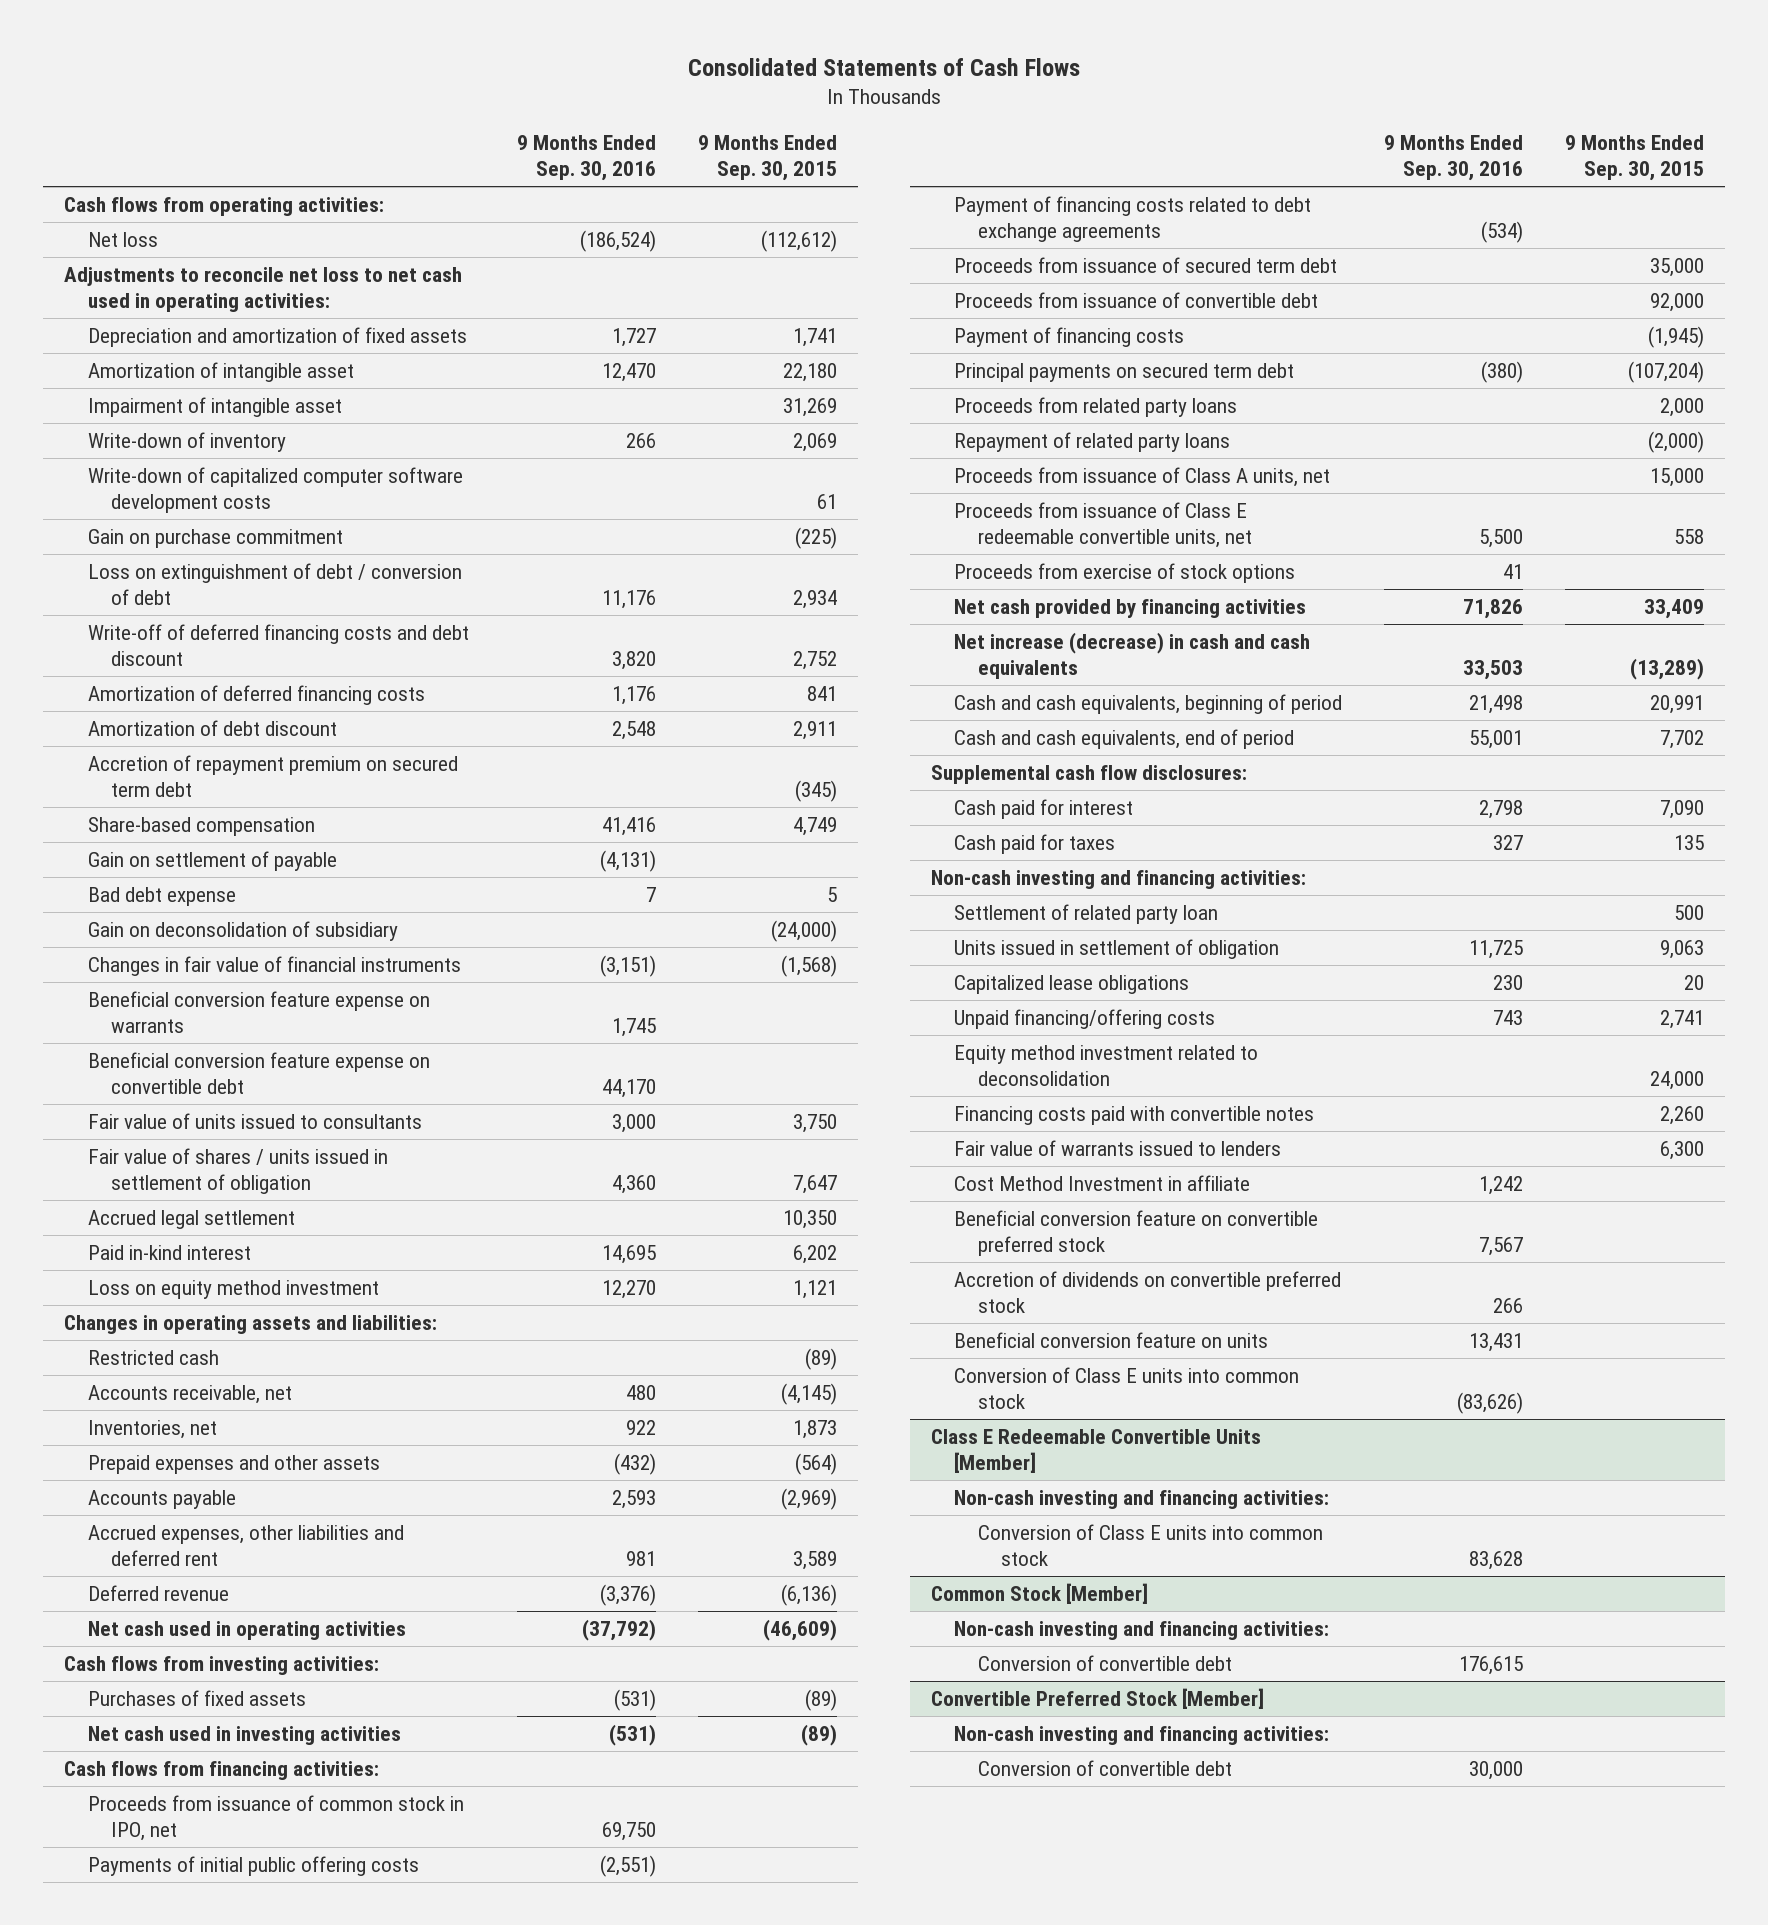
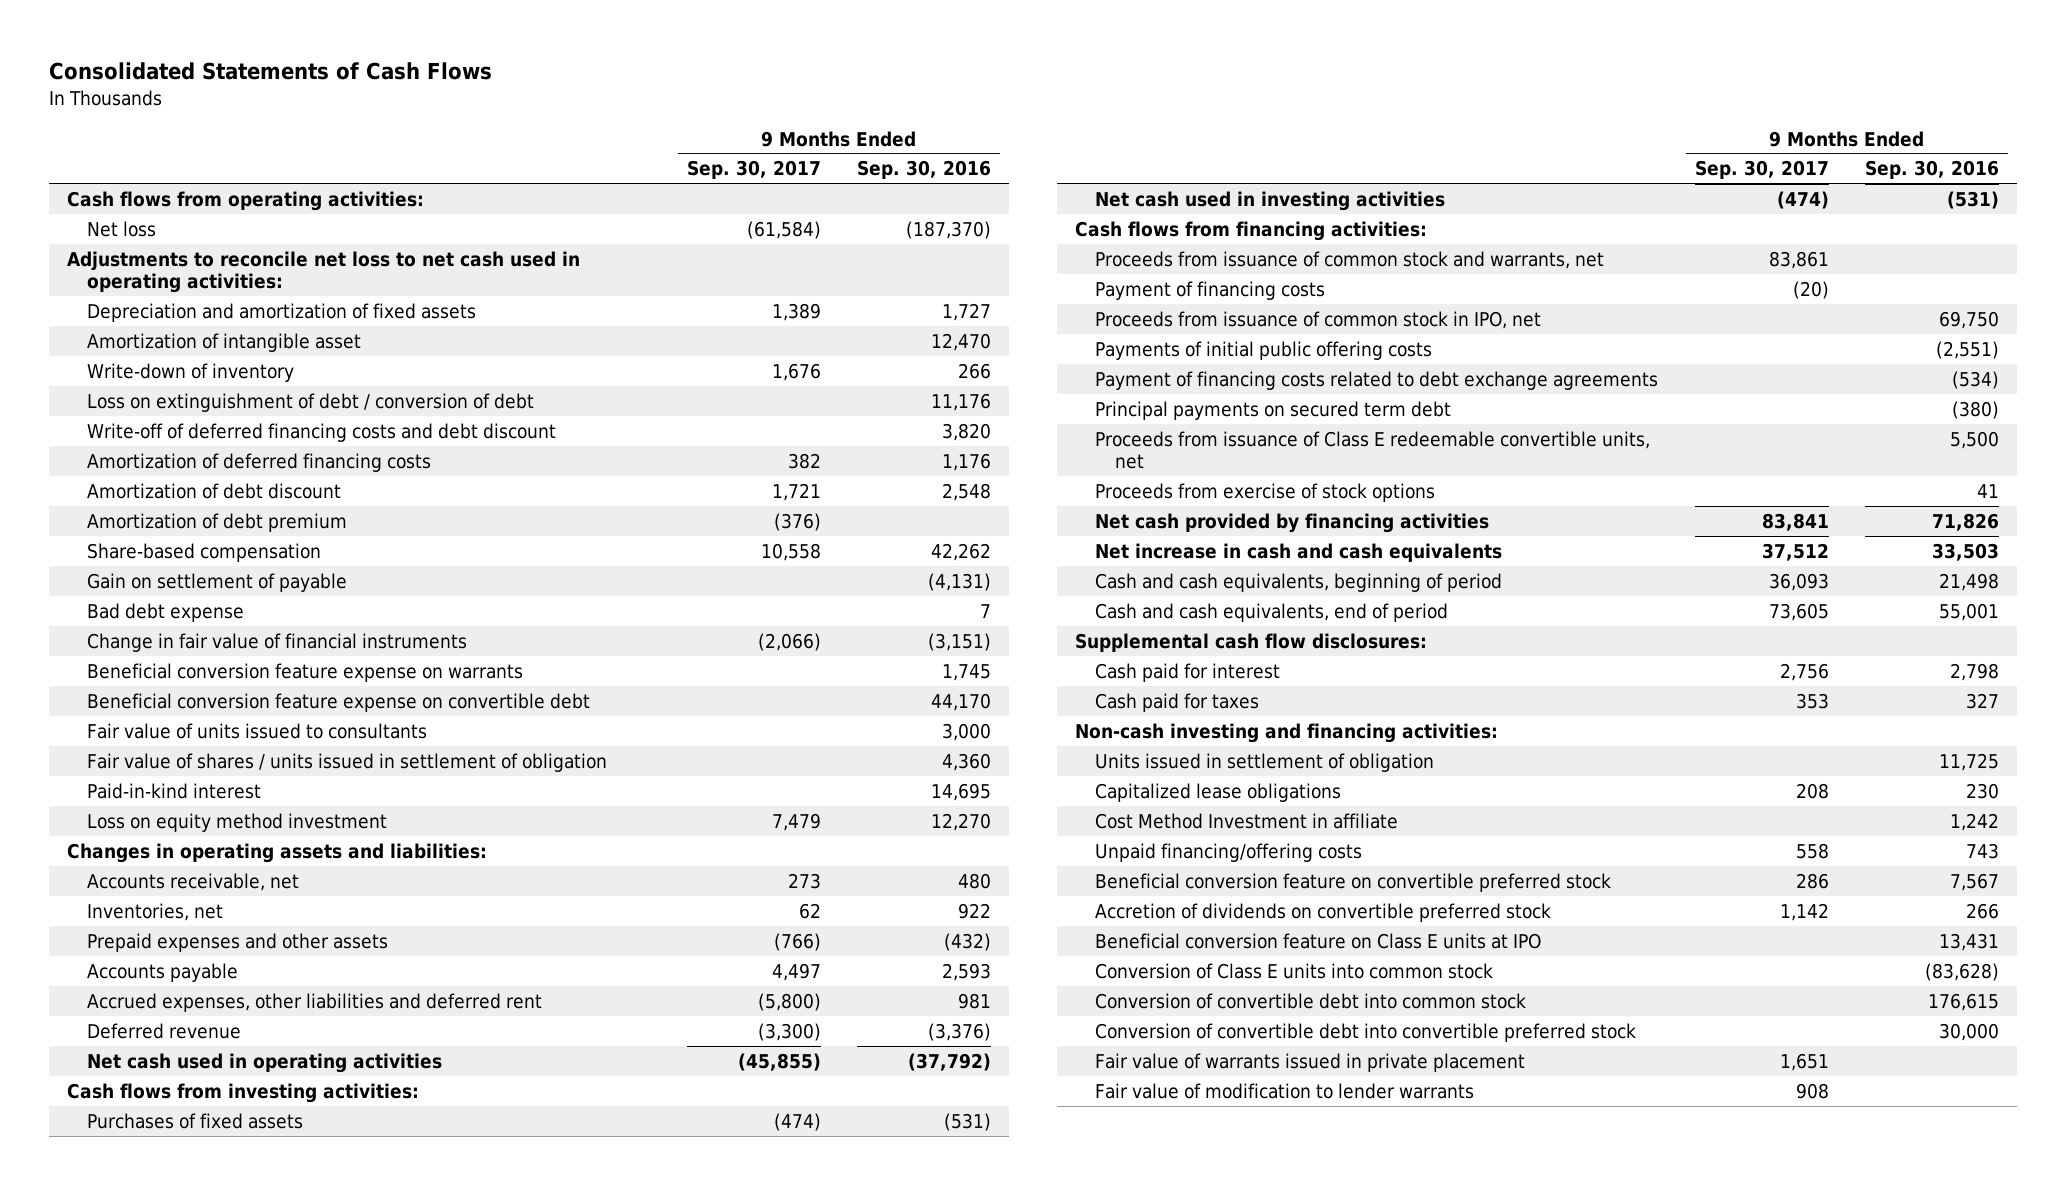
- | 9 Months Ended Sep. 30, 2016 | 9 Months Ended Sep. 30, 2015
+ | 9 Months Ended Sep. 30, 2017 | 9 Months Ended Sep. 30, 2016
- Net loss | (186,524) | (112,612)
+ Net loss | (61,584) | (187,370)
- Impairment of intangible asset | | 31,269
- Write-down of capitalized computer software development costs | | 61
- Gain on purchase commitment | | (225)
- Accretion of repayment premium on secured term debt | | (345)
- Share-based compensation | 41,416 | 4,749
+ Amortization of debt premium | (376) |
+ Share-based compensation | 10,558 | 42,262
- Gain on deconsolidation of subsidiary | | (24,000)
- Changes in fair value of financial instruments | (3,151) | (1,568)
+ Change in fair value of financial instruments | (2,066) | (3,151)
- Accrued legal settlement | | 10,350
- Paid in-kind interest | 14,695 | 6,202
+ Paid-in-kind interest | | 14,695
- Restricted cash | | (89)
+ Proceeds from issuance of common stock and warrants, net | 83,861 |
moved up: Payment of financing costs | (20) |
- Proceeds from issuance of secured term debt | | 35,000
- Proceeds from issuance of convertible debt | | 92,000
- Proceeds from related party loans | | 2,000
- Repayment of related party loans | | (2,000)
- Proceeds from issuance of Class A units, net | | 15,000
- Net increase (decrease) in cash and cash equivalents | 33,503 | (13,289)
+ Net increase in cash and cash equivalents | 37,512 | 33,503
- Settlement of related party loan | | 500
- Equity method investment related to deconsolidation | | 24,000
- Financing costs paid with convertible notes | | 2,260
- Fair value of warrants issued to lenders | | 6,300
moved down: Unpaid financing/offering costs | 558 | 743
- Beneficial conversion feature on units | 13,431 |
- Conversion of Class E units into common stock | (83,626) |
- Class E Redeemable Convertible Units [Member]
- Non-cash investing and financing activities:
- Conversion of Class E units into common stock | 83,628 |
- Common Stock [Member]
- Non-cash investing and financing activities:
- Conversion of convertible debt | 176,615 |
- Convertible Preferred Stock [Member]
- Non-cash investing and financing activities:
- Conversion of convertible debt | 30,000 |
+ Beneficial conversion feature on Class E units at IPO | | 13,431
+ Conversion of Class E units into common stock | | (83,628)
+ Conversion of convertible debt into common stock | | 176,615
+ Conversion of convertible debt into convertible preferred stock | | 30,000
+ Fair value of warrants issued in private placement | 1,651 |
+ Fair value of modification to lender warrants | 908 |

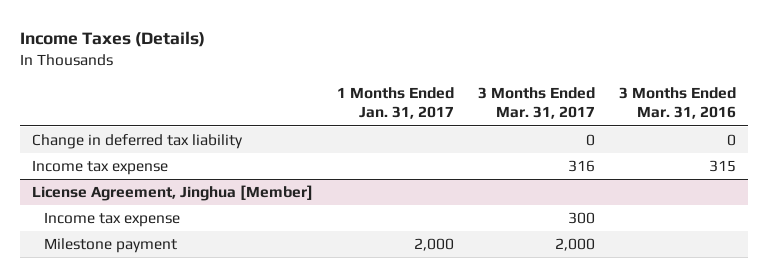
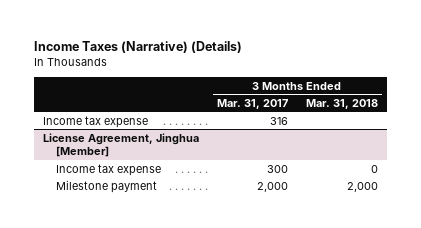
- Income Taxes (Details)
+ Income Taxes (Narrative) (Details)
- | 1 Months Ended Jan. 31, 2017 | 3 Months Ended Mar. 31, 2017 | 3 Months Ended Mar. 31, 2016
+ | 3 Months Ended Mar. 31, 2017 | 3 Months Ended Mar. 31, 2018
- Change in deferred tax liability | | 0 | 0

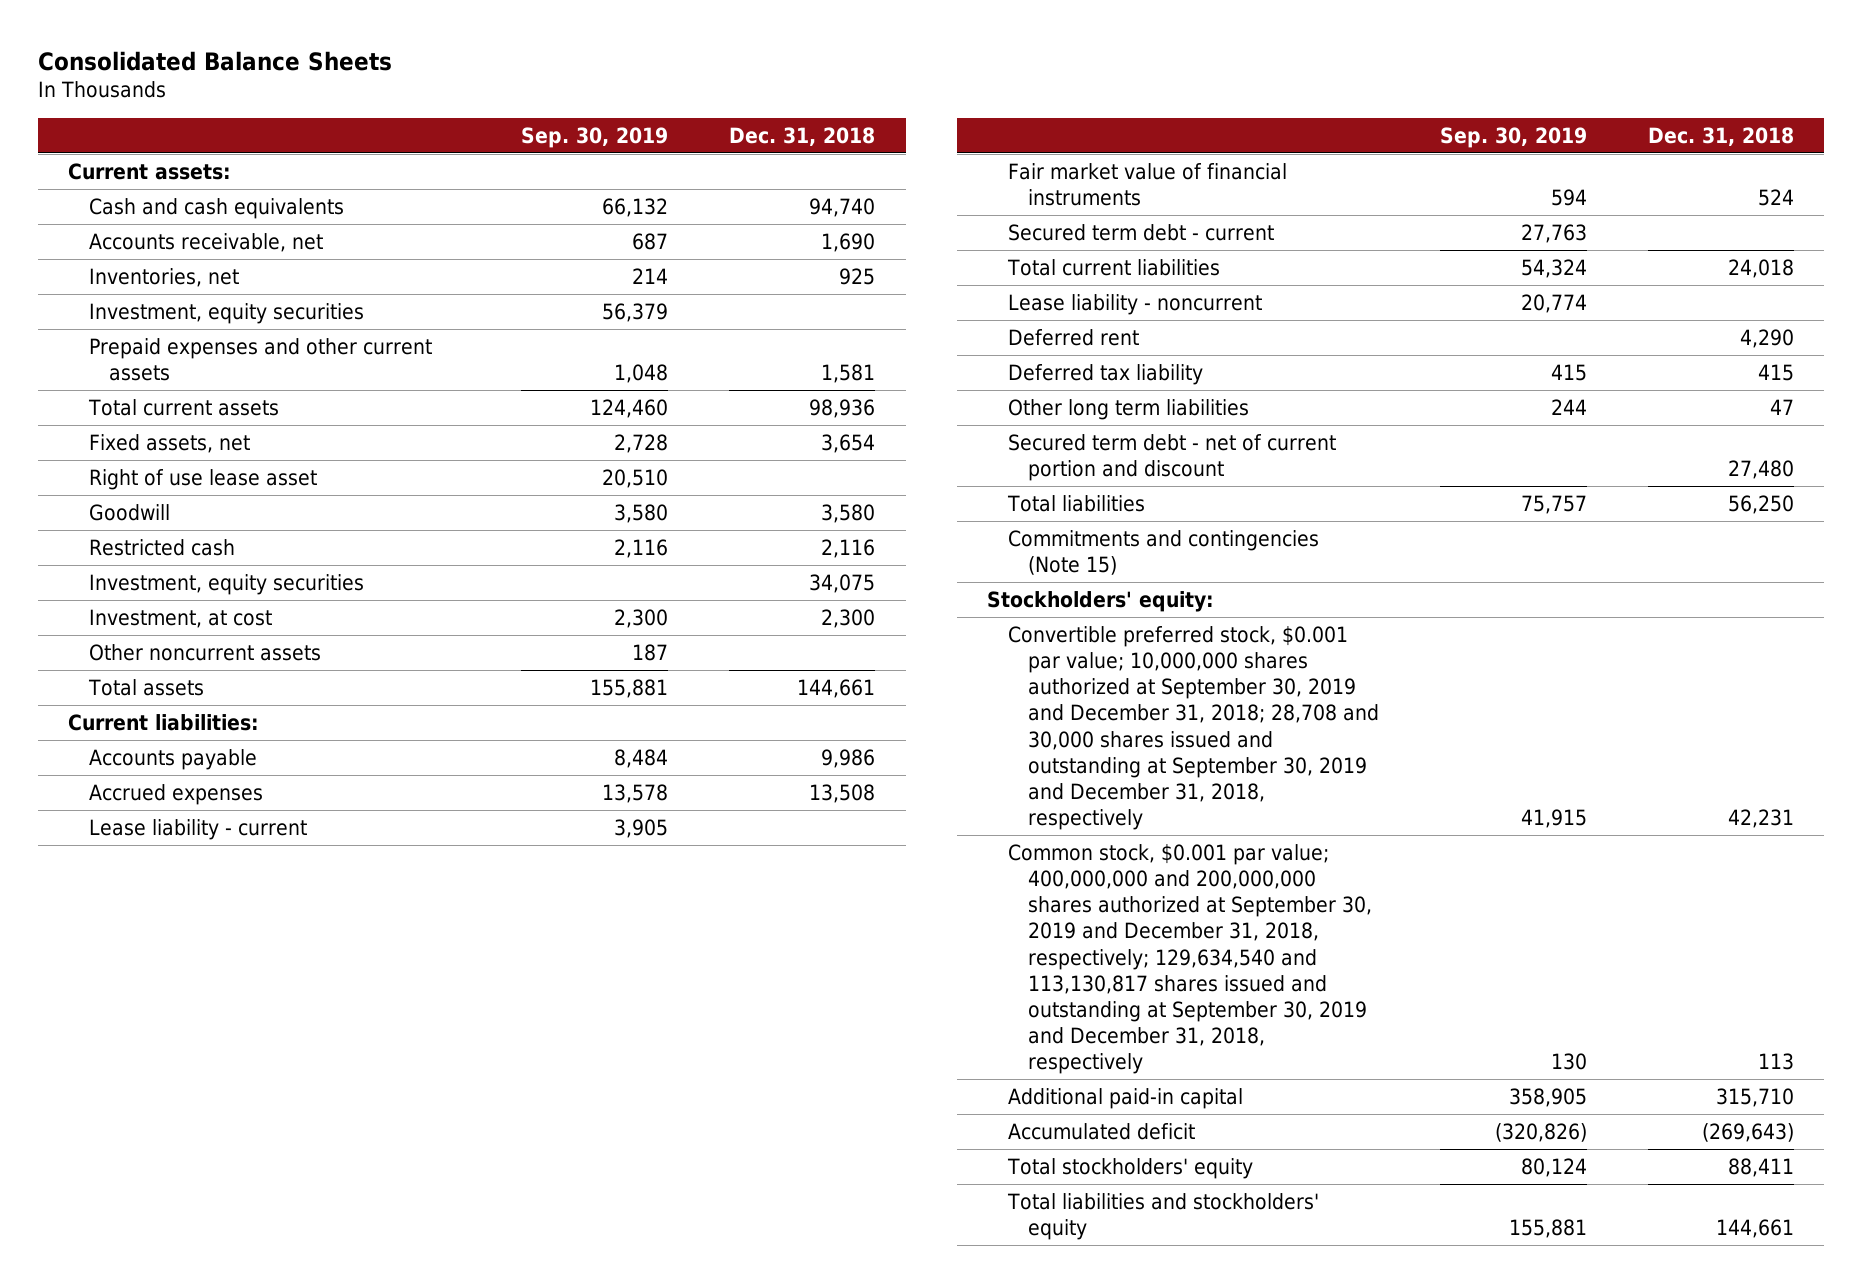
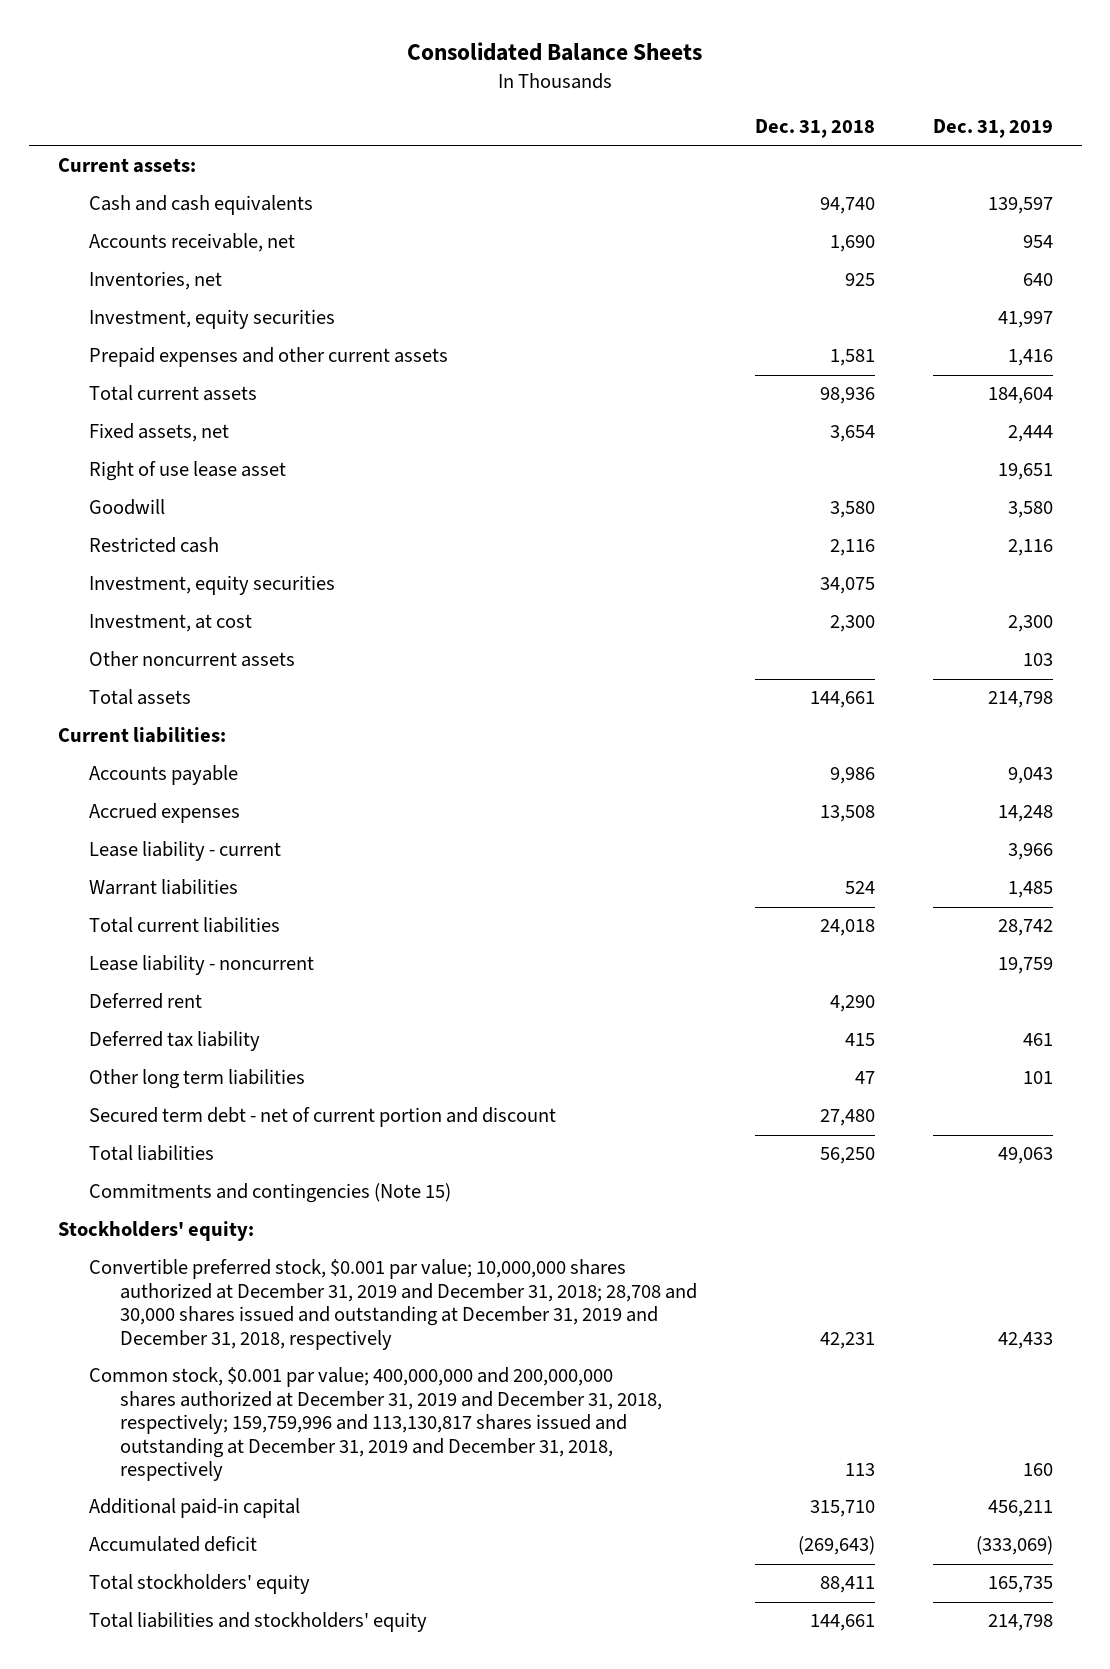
- | Sep. 30, 2019 | Dec. 31, 2018
+ | Dec. 31, 2018 | Dec. 31, 2019
- Fair market value of financial instruments | 594 | 524
- Secured term debt - current | 27,763 |
+ Warrant liabilities | 524 | 1,485
- Convertible preferred stock, $0.001 par value; 10,000,000 shares authorized at September 30, 2019 and December 31, 2018; 28,708 and 30,000 shares issued and outstanding at September 30, 2019 and December 31, 2018, respectively | 41,915 | 42,231
- Common stock, $0.001 par value; 400,000,000 and 200,000,000 shares authorized at September 30, 2019 and December 31, 2018, respectively; 129,634,540 and 113,130,817 shares issued and outstanding at September 30, 2019 and December 31, 2018, respectively | 130 | 113
+ Convertible preferred stock, $0.001 par value; 10,000,000 shares authorized at December 31, 2019 and December 31, 2018; 28,708 and 30,000 shares issued and outstanding at December 31, 2019 and December 31, 2018, respectively | 42,231 | 42,433
+ Common stock, $0.001 par value; 400,000,000 and 200,000,000 shares authorized at December 31, 2019 and December 31, 2018, respectively; 159,759,996 and 113,130,817 shares issued and outstanding at December 31, 2019 and December 31, 2018, respectively | 113 | 160

